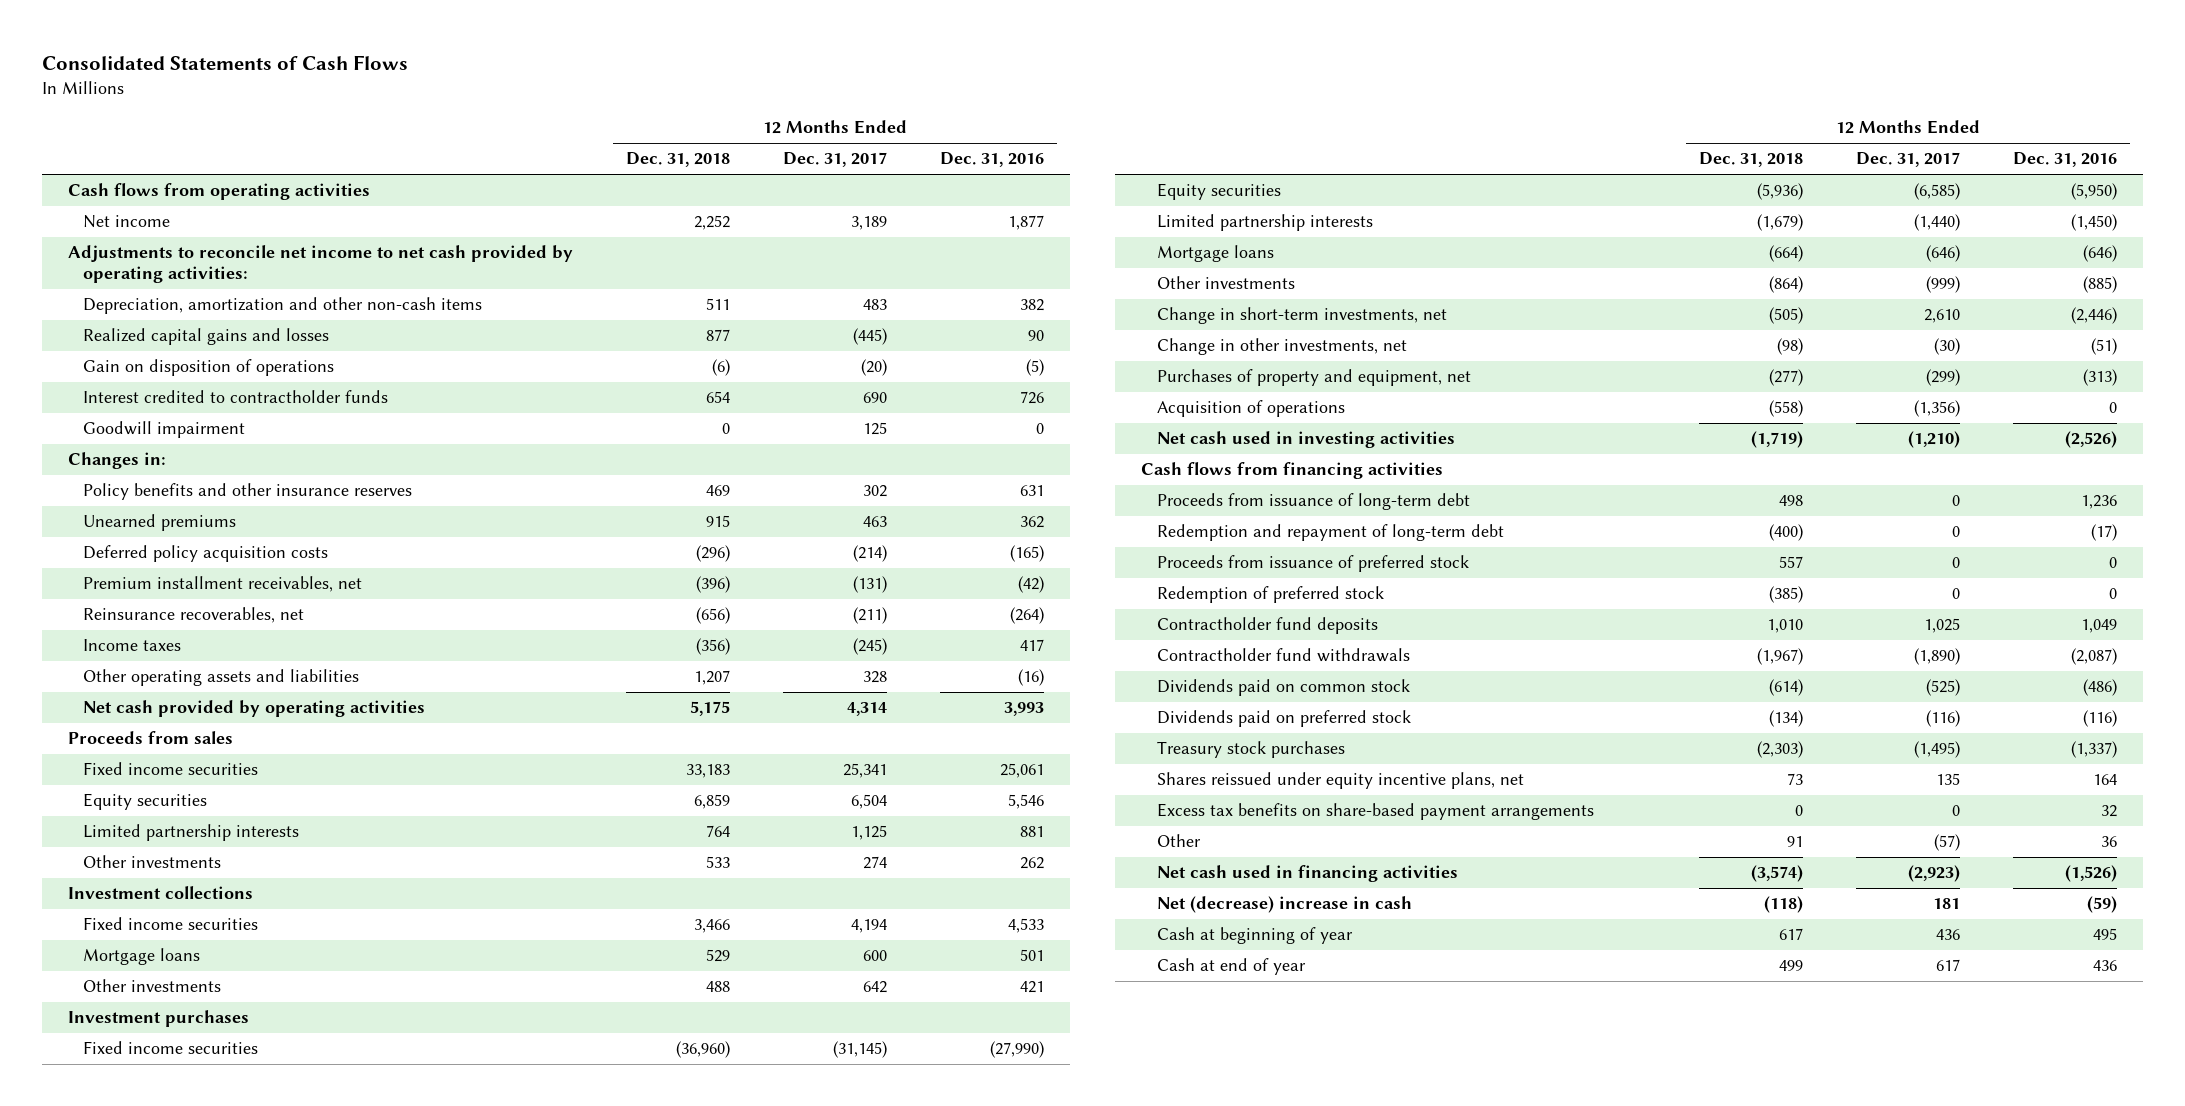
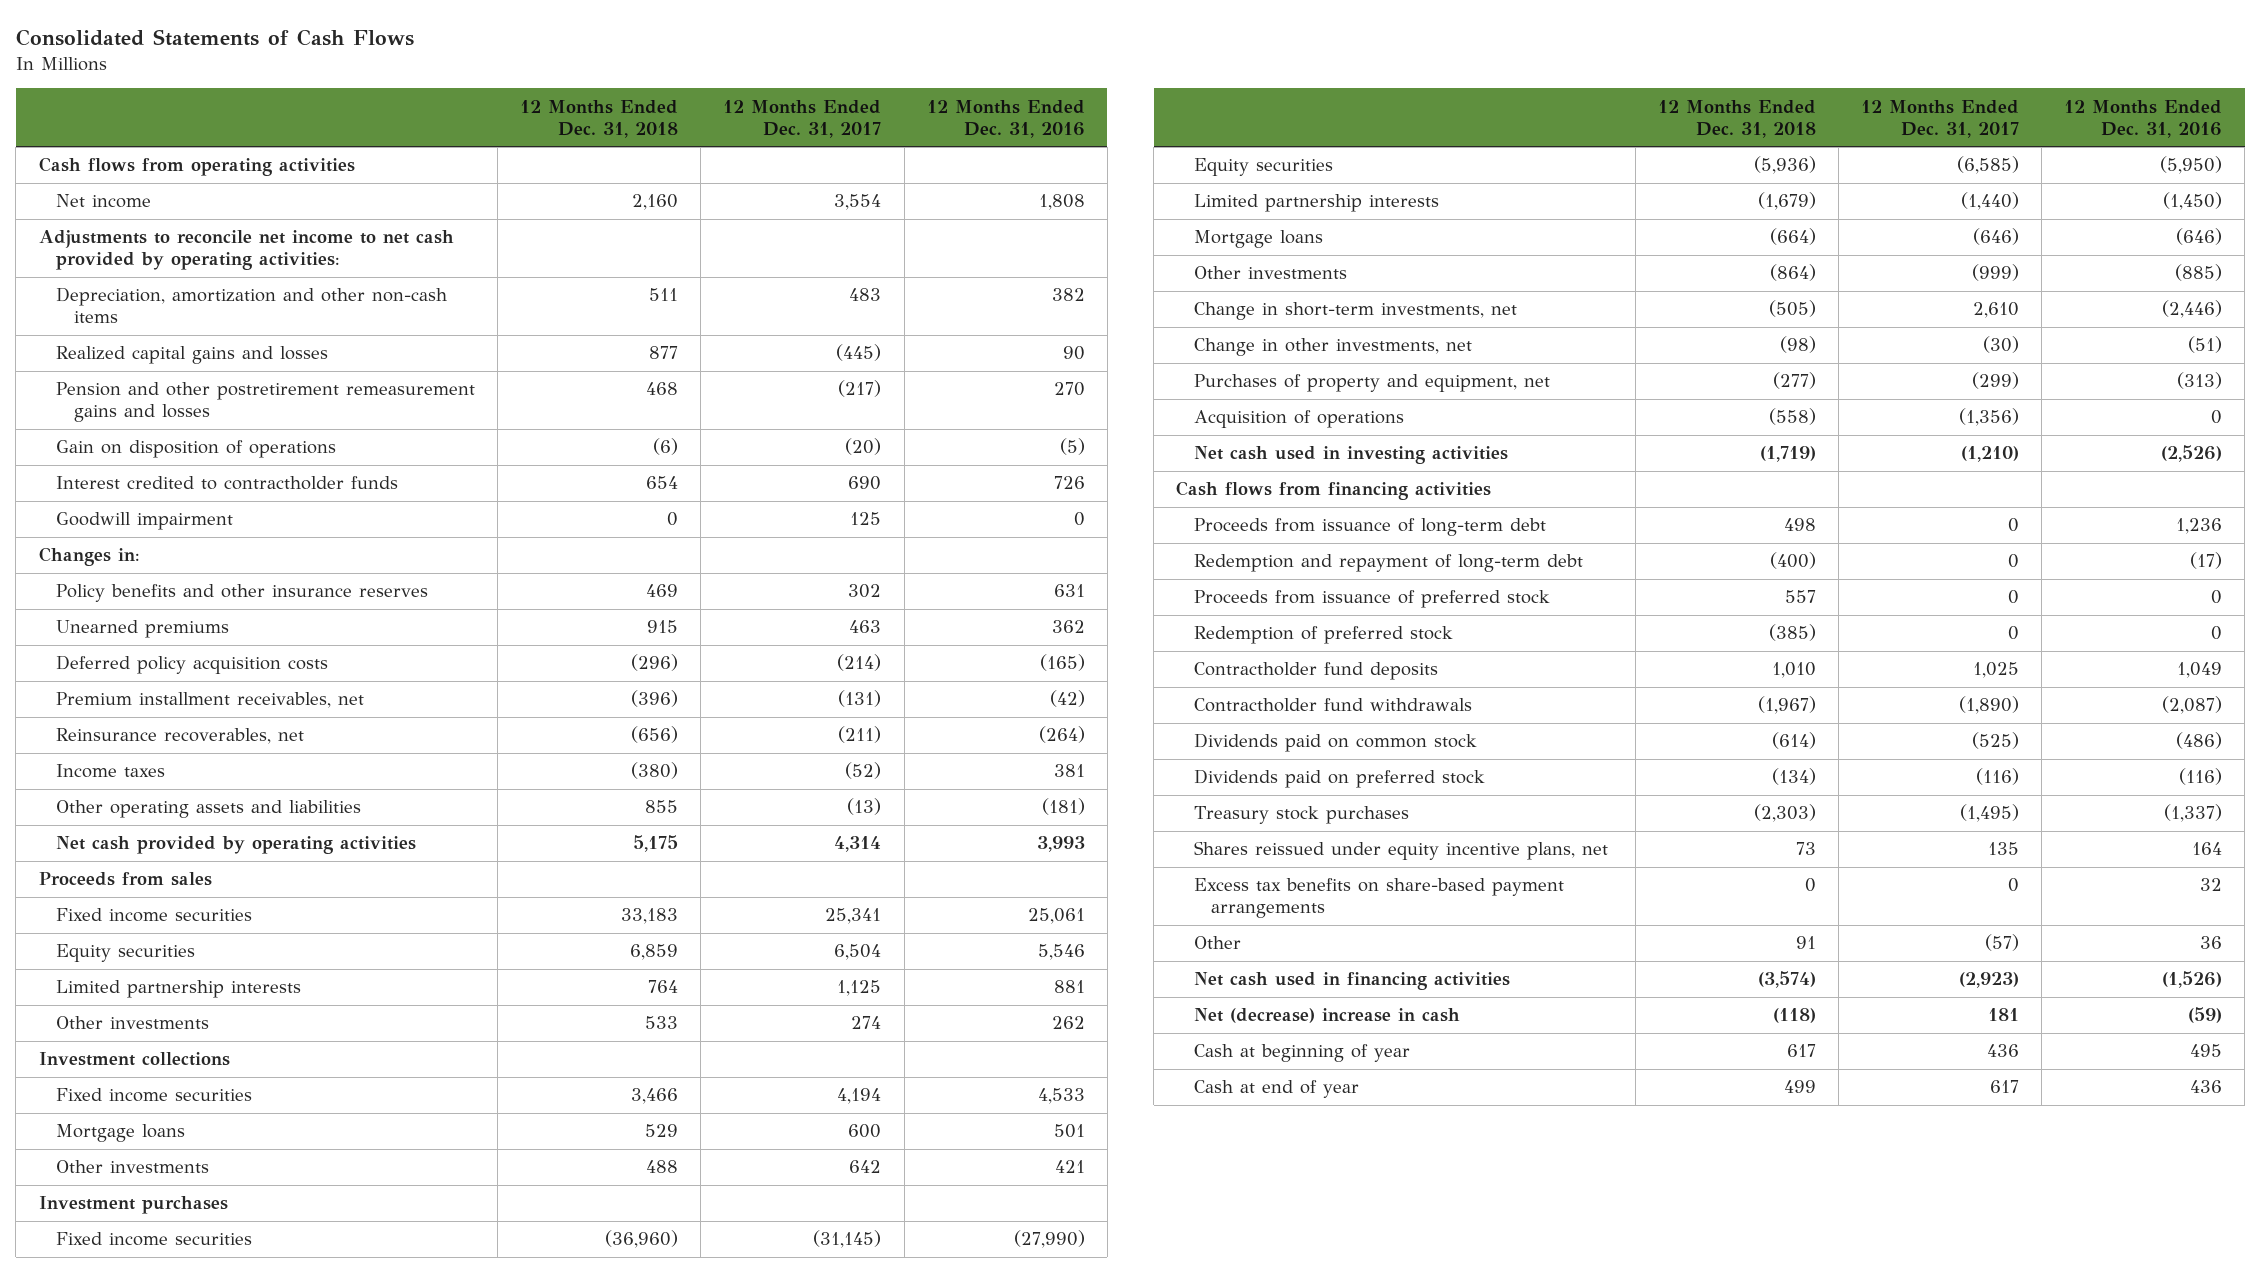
- Net income | 2,252 | 3,189 | 1,877
+ Net income | 2,160 | 3,554 | 1,808
+ Pension and other postretirement remeasurement gains and losses | 468 | (217) | 270
- Income taxes | (356) | (245) | 417
- Other operating assets and liabilities | 1,207 | 328 | (16)
+ Income taxes | (380) | (52) | 381
+ Other operating assets and liabilities | 855 | (13) | (181)

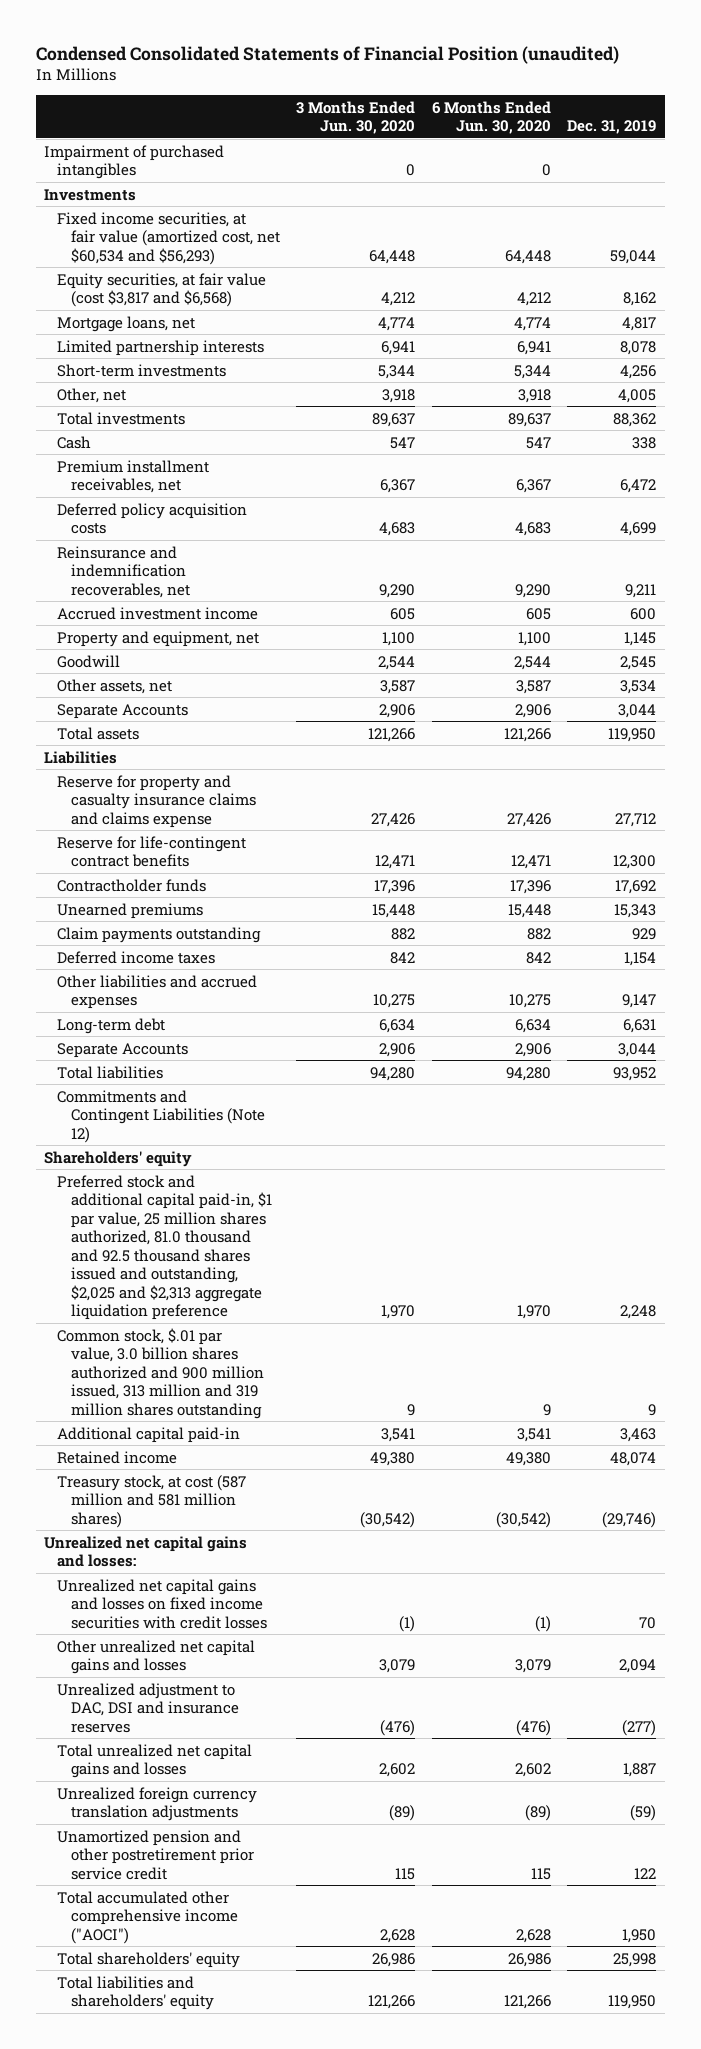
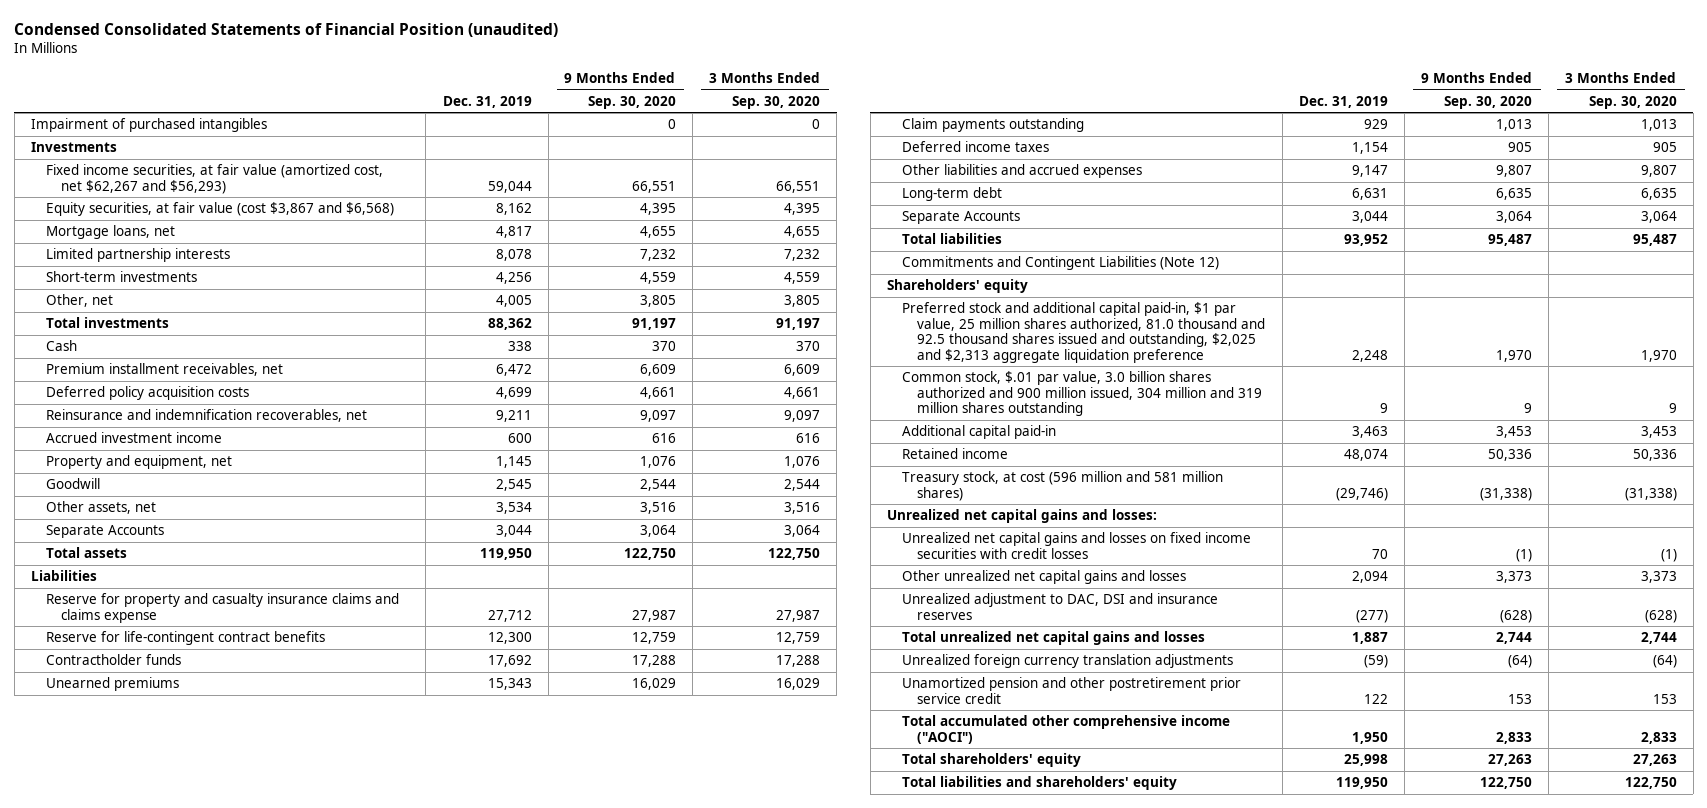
- | 3 Months Ended Jun. 30, 2020 | 6 Months Ended Jun. 30, 2020 | Dec. 31, 2019
+ | Dec. 31, 2019 | 9 Months Ended Sep. 30, 2020 | 3 Months Ended Sep. 30, 2020
- Fixed income securities, at fair value (amortized cost, net $60,534 and $56,293) | 64,448 | 64,448 | 59,044
- Equity securities, at fair value (cost $3,817 and $6,568) | 4,212 | 4,212 | 8,162
+ Fixed income securities, at fair value (amortized cost, net $62,267 and $56,293) | 59,044 | 66,551 | 66,551
+ Equity securities, at fair value (cost $3,867 and $6,568) | 8,162 | 4,395 | 4,395
- Common stock, $.01 par value, 3.0 billion shares authorized and 900 million issued, 313 million and 319 million shares outstanding | 9 | 9 | 9
+ Common stock, $.01 par value, 3.0 billion shares authorized and 900 million issued, 304 million and 319 million shares outstanding | 9 | 9 | 9
- Treasury stock, at cost (587 million and 581 million shares) | (30,542) | (30,542) | (29,746)
+ Treasury stock, at cost (596 million and 581 million shares) | (29,746) | (31,338) | (31,338)

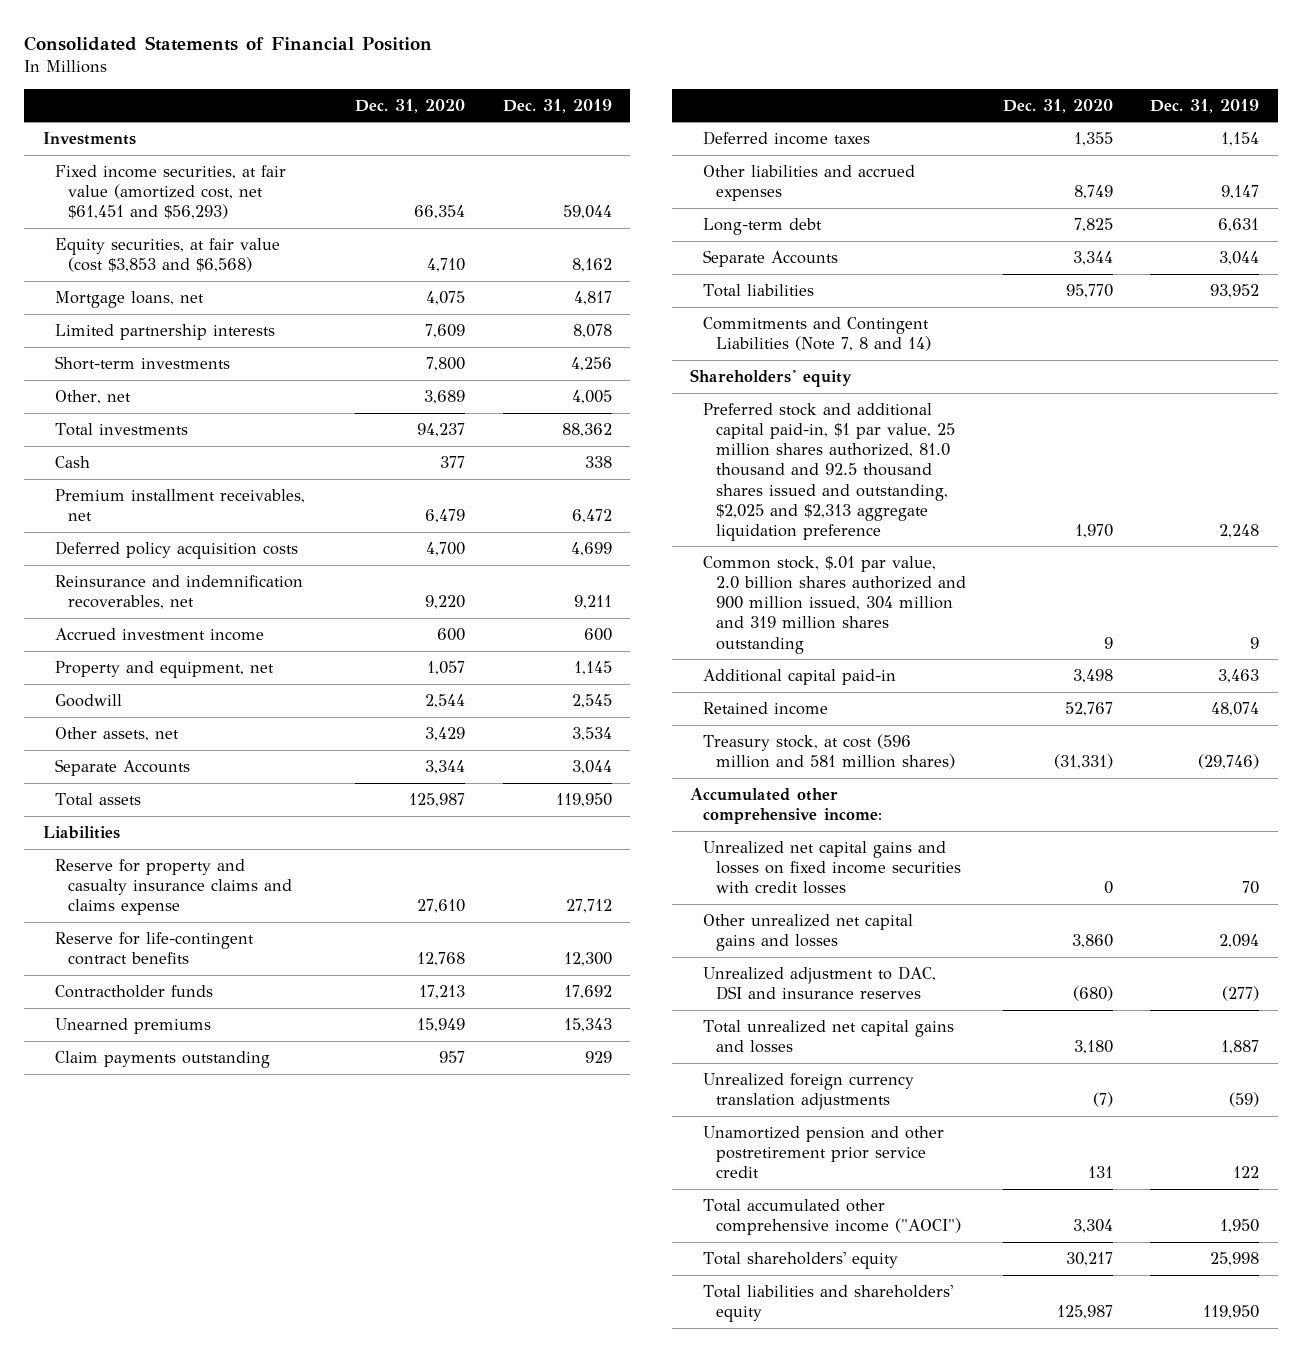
- Condensed Consolidated Statements of Financial Position (unaudited)
+ Consolidated Statements of Financial Position
- | Dec. 31, 2019 | 9 Months Ended Sep. 30, 2020 | 3 Months Ended Sep. 30, 2020
+ | Dec. 31, 2020 | Dec. 31, 2019
- Impairment of purchased intangibles | | 0 | 0
- Fixed income securities, at fair value (amortized cost, net $62,267 and $56,293) | 59,044 | 66,551 | 66,551
- Equity securities, at fair value (cost $3,867 and $6,568) | 8,162 | 4,395 | 4,395
+ Fixed income securities, at fair value (amortized cost, net $61,451 and $56,293) | 66,354 | 59,044
+ Equity securities, at fair value (cost $3,853 and $6,568) | 4,710 | 8,162
- Commitments and Contingent Liabilities (Note 12)
+ Commitments and Contingent Liabilities (Note 7, 8 and 14)
- Common stock, $.01 par value, 3.0 billion shares authorized and 900 million issued, 304 million and 319 million shares outstanding | 9 | 9 | 9
+ Common stock, $.01 par value, 2.0 billion shares authorized and 900 million issued, 304 million and 319 million shares outstanding | 9 | 9
- Unrealized net capital gains and losses:
+ Accumulated other comprehensive income:

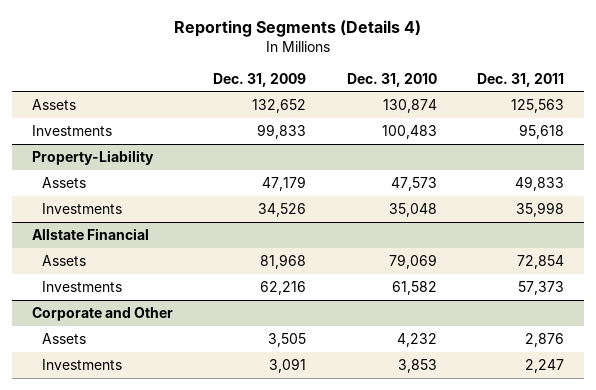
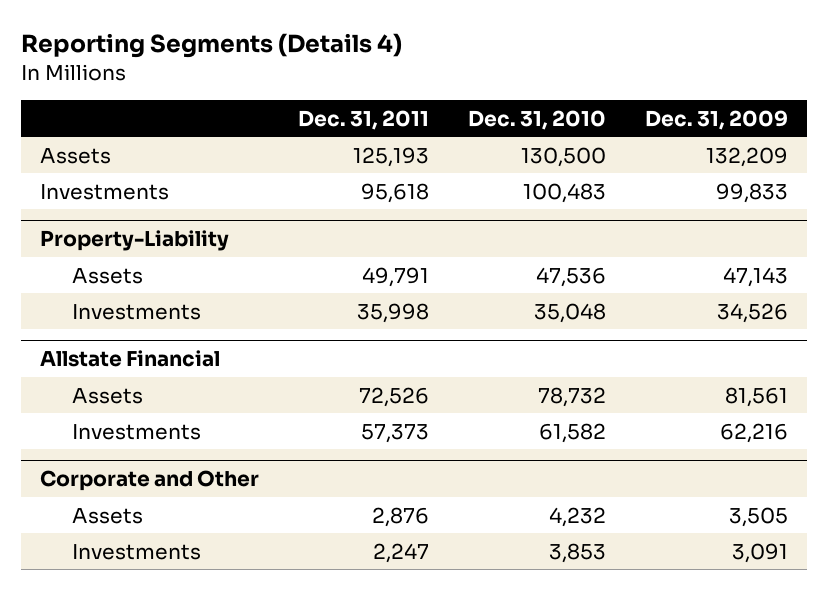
- | Dec. 31, 2009 | Dec. 31, 2010 | Dec. 31, 2011
+ | Dec. 31, 2011 | Dec. 31, 2010 | Dec. 31, 2009
- Assets | 132,652 | 130,874 | 125,563
+ Assets | 125,193 | 130,500 | 132,209
@ Property-Liability
- Assets | 47,179 | 47,573 | 49,833
+ Assets | 49,791 | 47,536 | 47,143
@ Allstate Financial
- Assets | 81,968 | 79,069 | 72,854
+ Assets | 72,526 | 78,732 | 81,561

